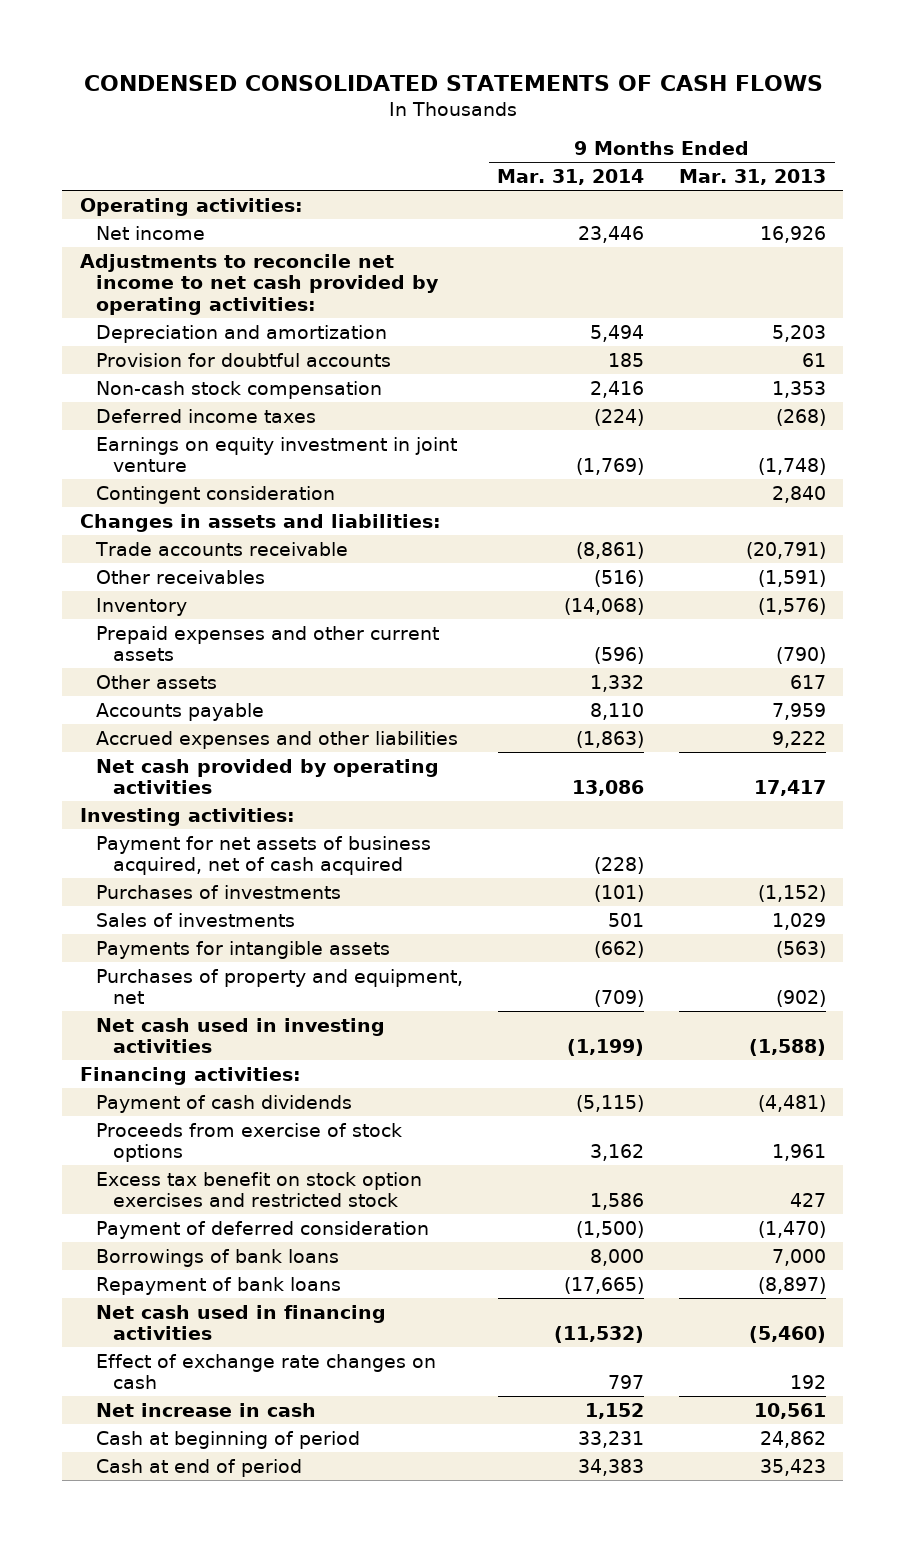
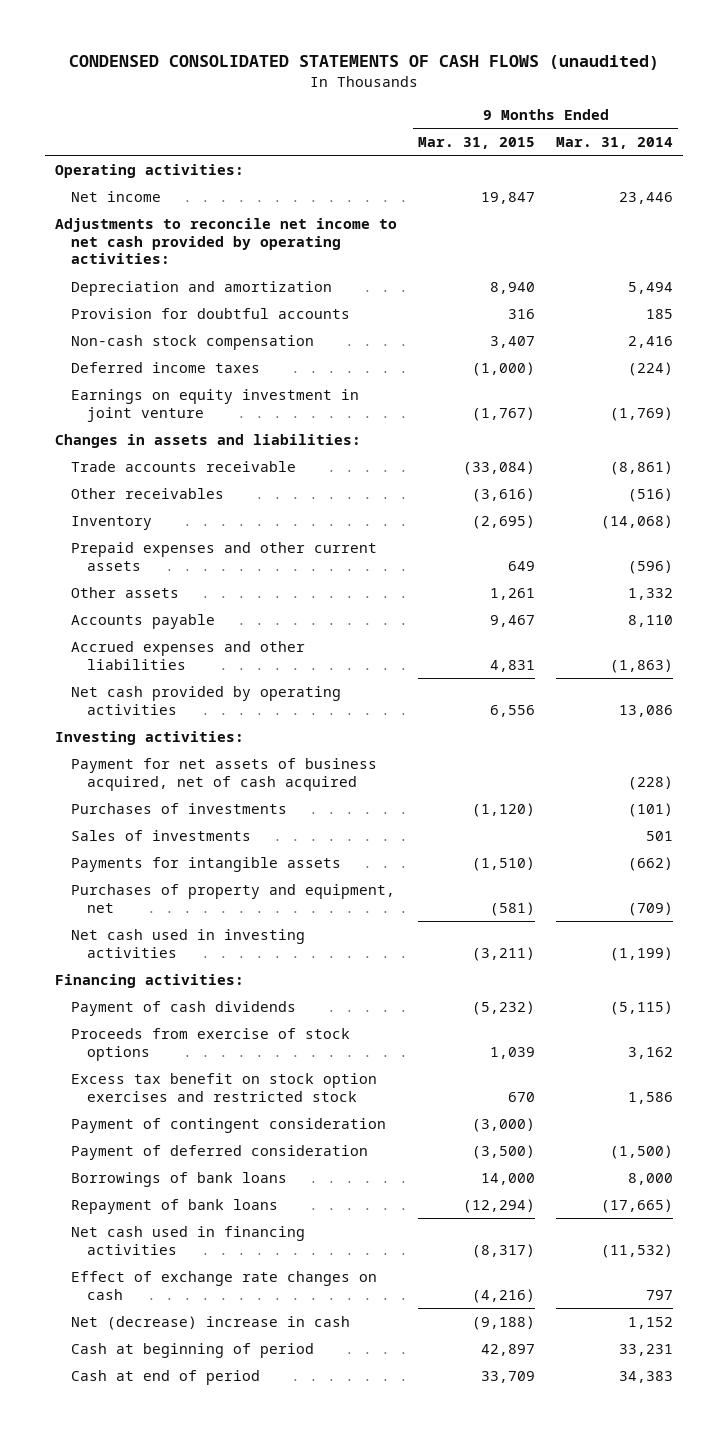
- CONDENSED CONSOLIDATED STATEMENTS OF CASH FLOWS
+ CONDENSED CONSOLIDATED STATEMENTS OF CASH FLOWS (unaudited)
- | 9 Months Ended Mar. 31, 2014 | 9 Months Ended Mar. 31, 2013
+ | 9 Months Ended Mar. 31, 2015 | 9 Months Ended Mar. 31, 2014
- Contingent consideration | | 2,840
+ Payment of contingent consideration | (3,000) |
- Net increase in cash | 1,152 | 10,561
+ Net (decrease) increase in cash | (9,188) | 1,152

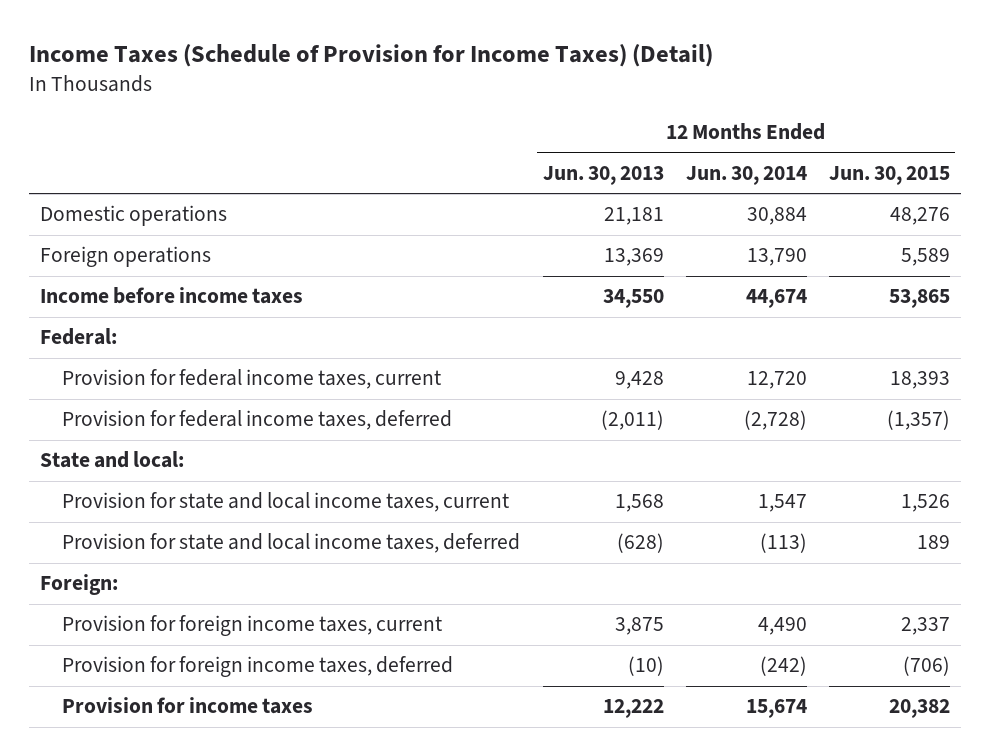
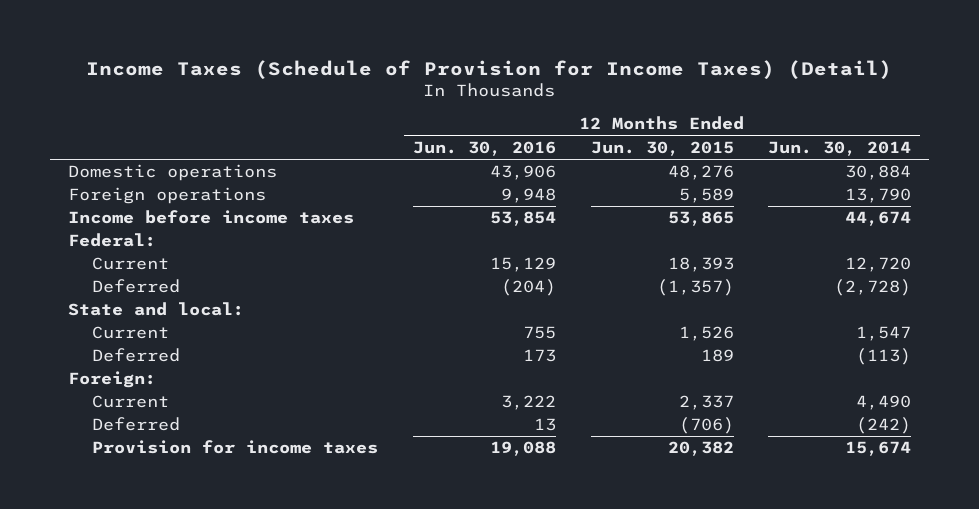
- | 12 Months Ended Jun. 30, 2013 | 12 Months Ended Jun. 30, 2014 | 12 Months Ended Jun. 30, 2015
+ | 12 Months Ended Jun. 30, 2016 | 12 Months Ended Jun. 30, 2015 | 12 Months Ended Jun. 30, 2014
- Provision for federal income taxes, current | 9,428 | 12,720 | 18,393
- Provision for federal income taxes, deferred | (2,011) | (2,728) | (1,357)
+ Current | 15,129 | 18,393 | 12,720
+ Deferred | (204) | (1,357) | (2,728)
- Provision for state and local income taxes, current | 1,568 | 1,547 | 1,526
- Provision for state and local income taxes, deferred | (628) | (113) | 189
+ Current | 755 | 1,526 | 1,547
+ Deferred | 173 | 189 | (113)
- Provision for foreign income taxes, current | 3,875 | 4,490 | 2,337
- Provision for foreign income taxes, deferred | (10) | (242) | (706)
+ Current | 3,222 | 2,337 | 4,490
+ Deferred | 13 | (706) | (242)

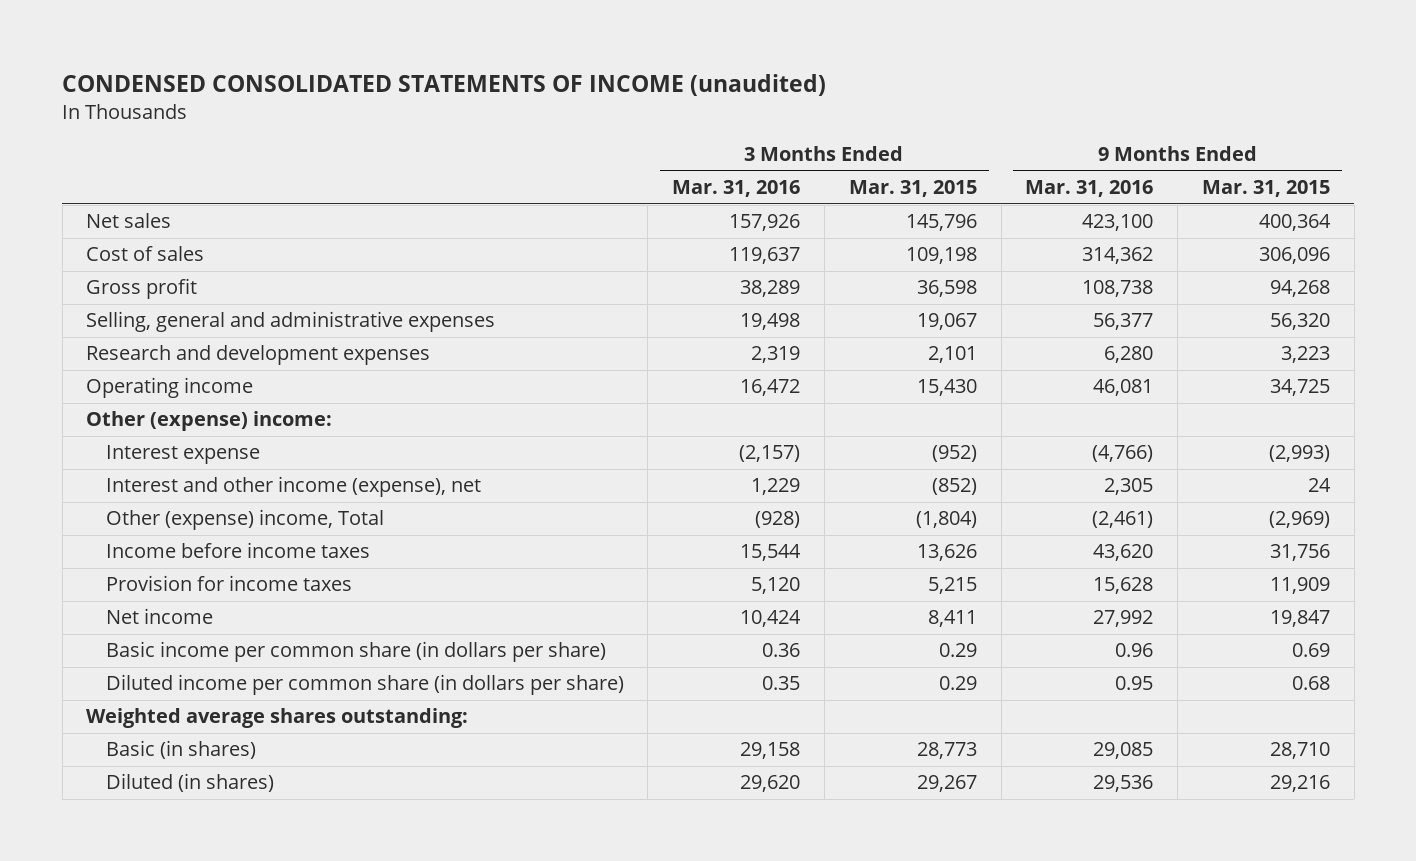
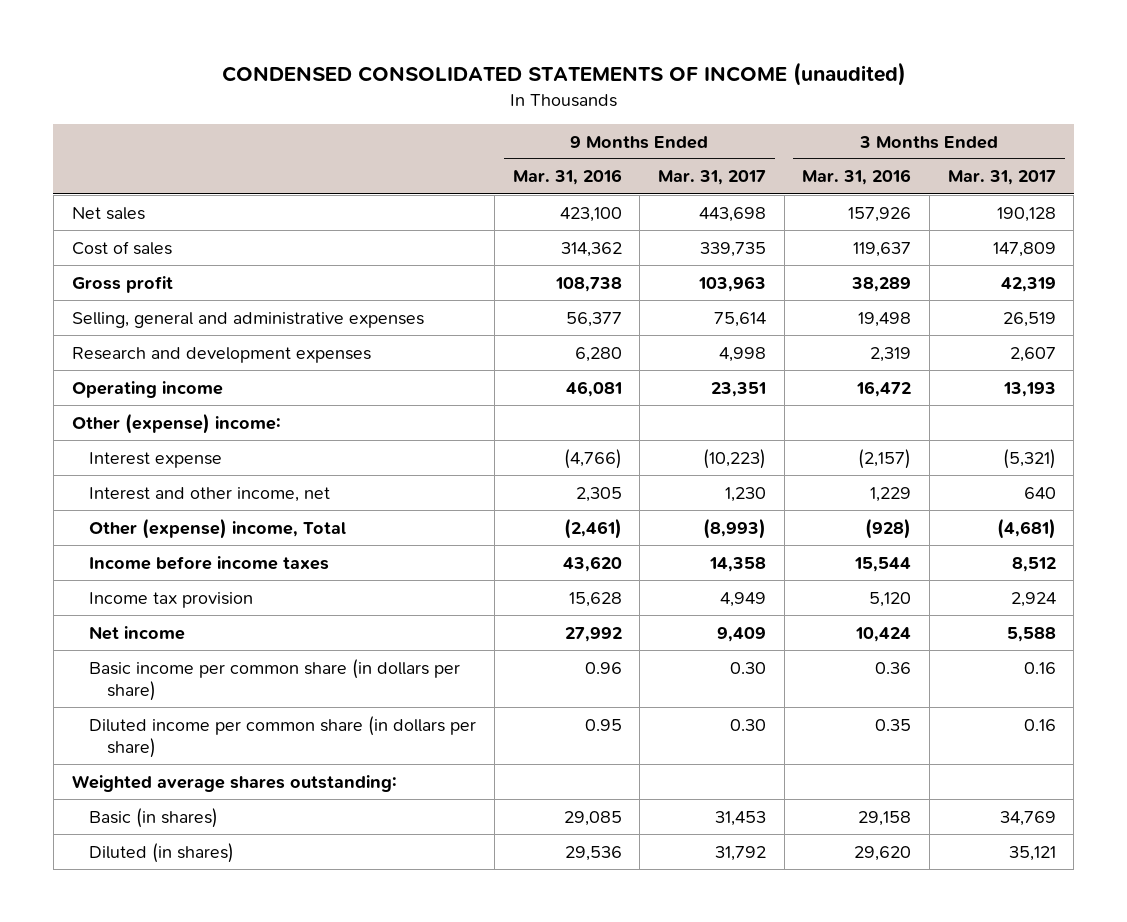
- | 3 Months Ended Mar. 31, 2016 | 3 Months Ended Mar. 31, 2015 | 9 Months Ended Mar. 31, 2016 | 9 Months Ended Mar. 31, 2015
+ | 9 Months Ended Mar. 31, 2016 | 9 Months Ended Mar. 31, 2017 | 3 Months Ended Mar. 31, 2016 | 3 Months Ended Mar. 31, 2017
- Interest and other income (expense), net | 1,229 | (852) | 2,305 | 24
+ Interest and other income, net | 2,305 | 1,230 | 1,229 | 640
- Provision for income taxes | 5,120 | 5,215 | 15,628 | 11,909
+ Income tax provision | 15,628 | 4,949 | 5,120 | 2,924

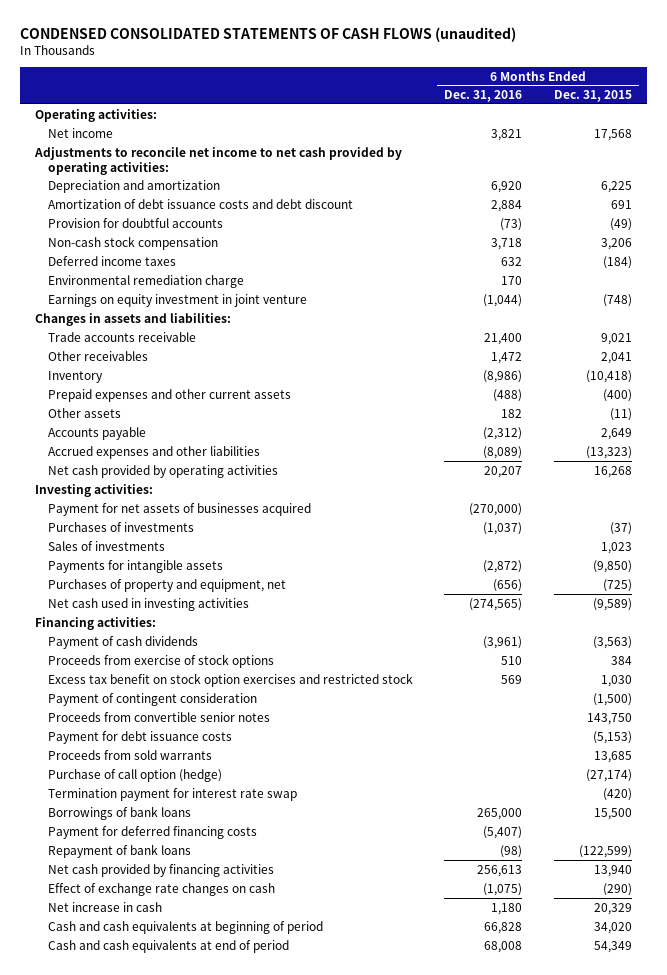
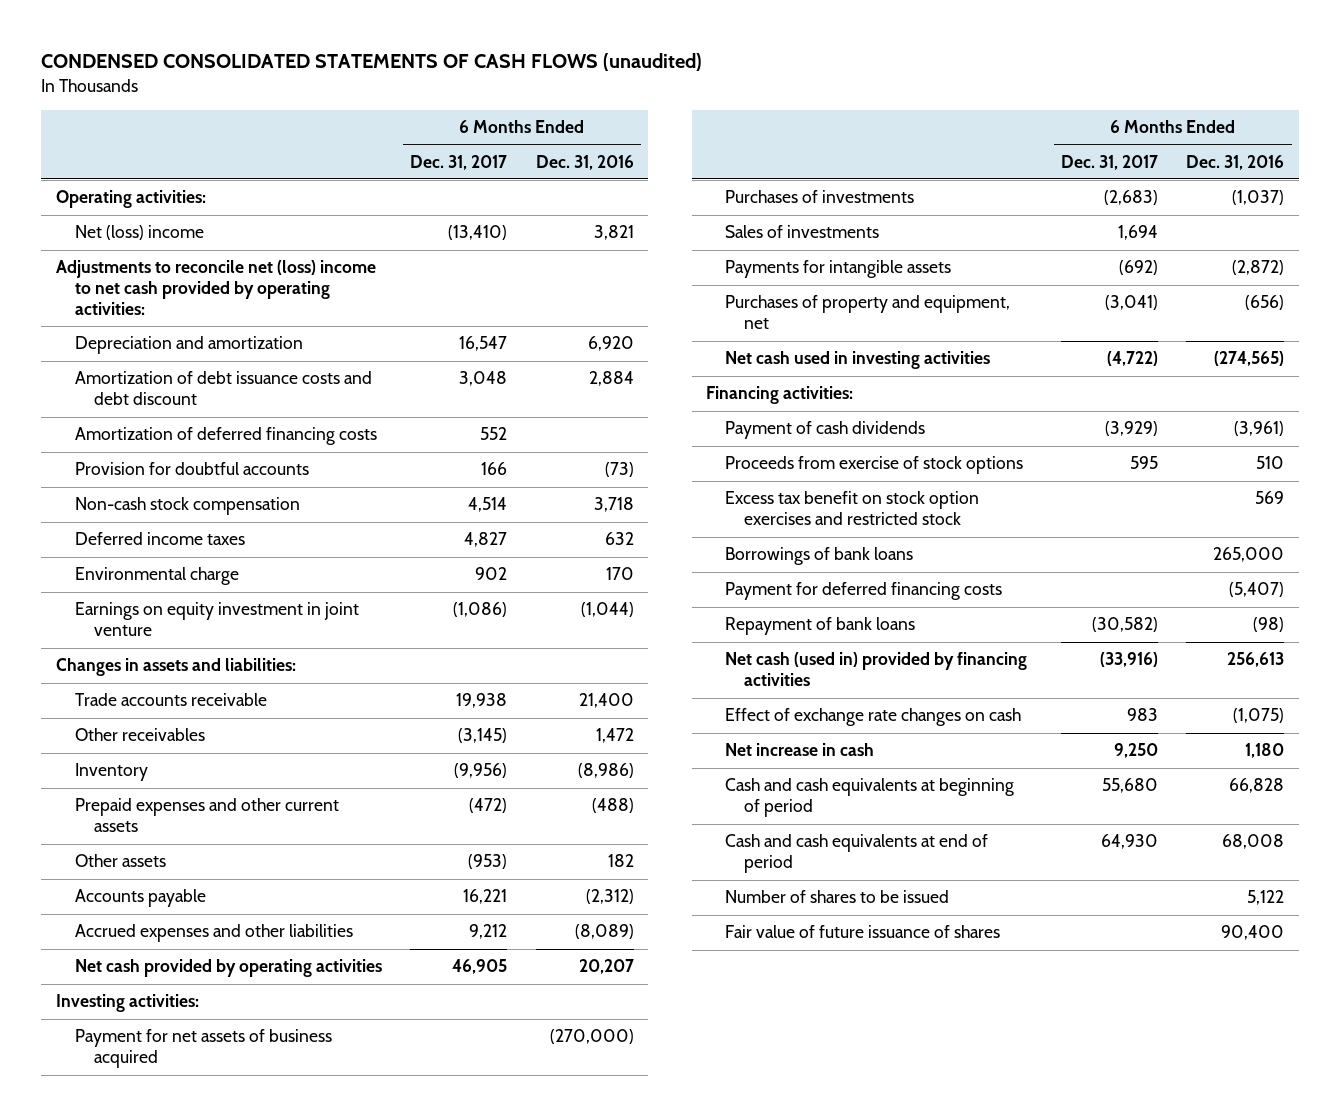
- | 6 Months Ended Dec. 31, 2016 | 6 Months Ended Dec. 31, 2015
+ | 6 Months Ended Dec. 31, 2017 | 6 Months Ended Dec. 31, 2016
- Net income | 3,821 | 17,568
- Adjustments to reconcile net income to net cash provided by operating activities:
+ Net (loss) income | (13,410) | 3,821
+ Adjustments to reconcile net (loss) income to net cash provided by operating activities:
+ Amortization of deferred financing costs | 552 |
- Environmental remediation charge | 170 |
+ Environmental charge | 902 | 170
- Payment for net assets of businesses acquired | (270,000) |
+ Payment for net assets of business acquired | | (270,000)
- Payment of contingent consideration | | (1,500)
- Proceeds from convertible senior notes | | 143,750
- Payment for debt issuance costs | | (5,153)
- Proceeds from sold warrants | | 13,685
- Purchase of call option (hedge) | | (27,174)
- Termination payment for interest rate swap | | (420)
- Net cash provided by financing activities | 256,613 | 13,940
+ Net cash (used in) provided by financing activities | (33,916) | 256,613
+ Number of shares to be issued | | 5,122
+ Fair value of future issuance of shares | | 90,400

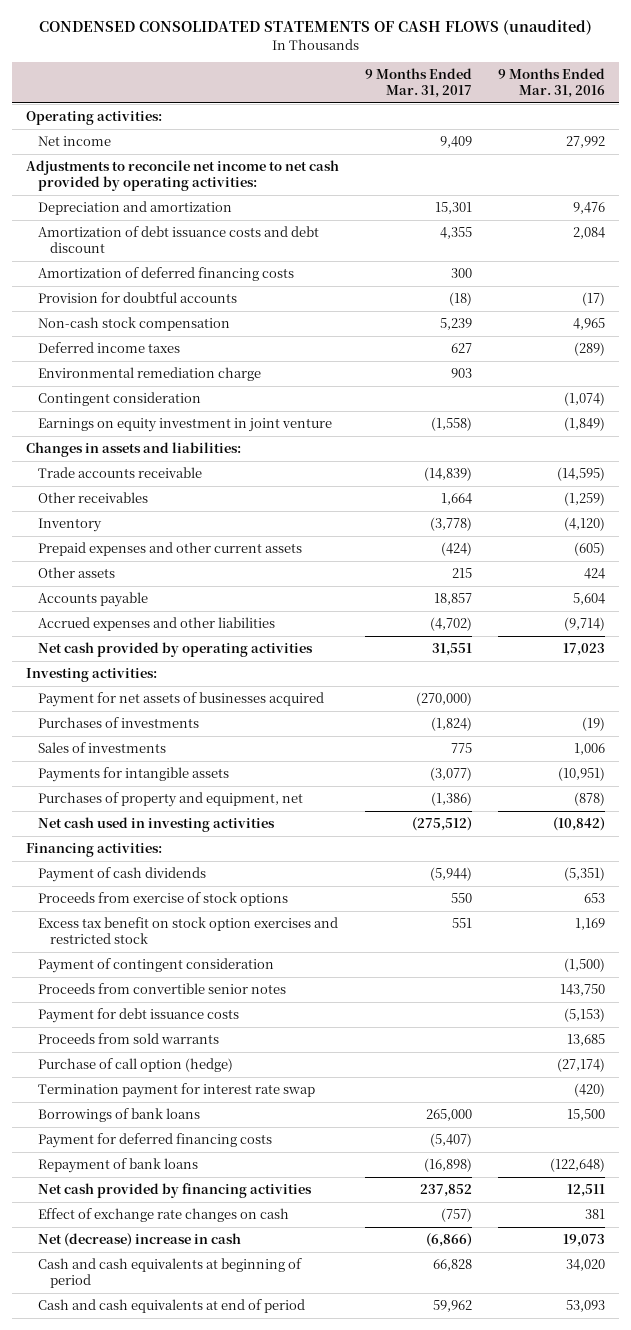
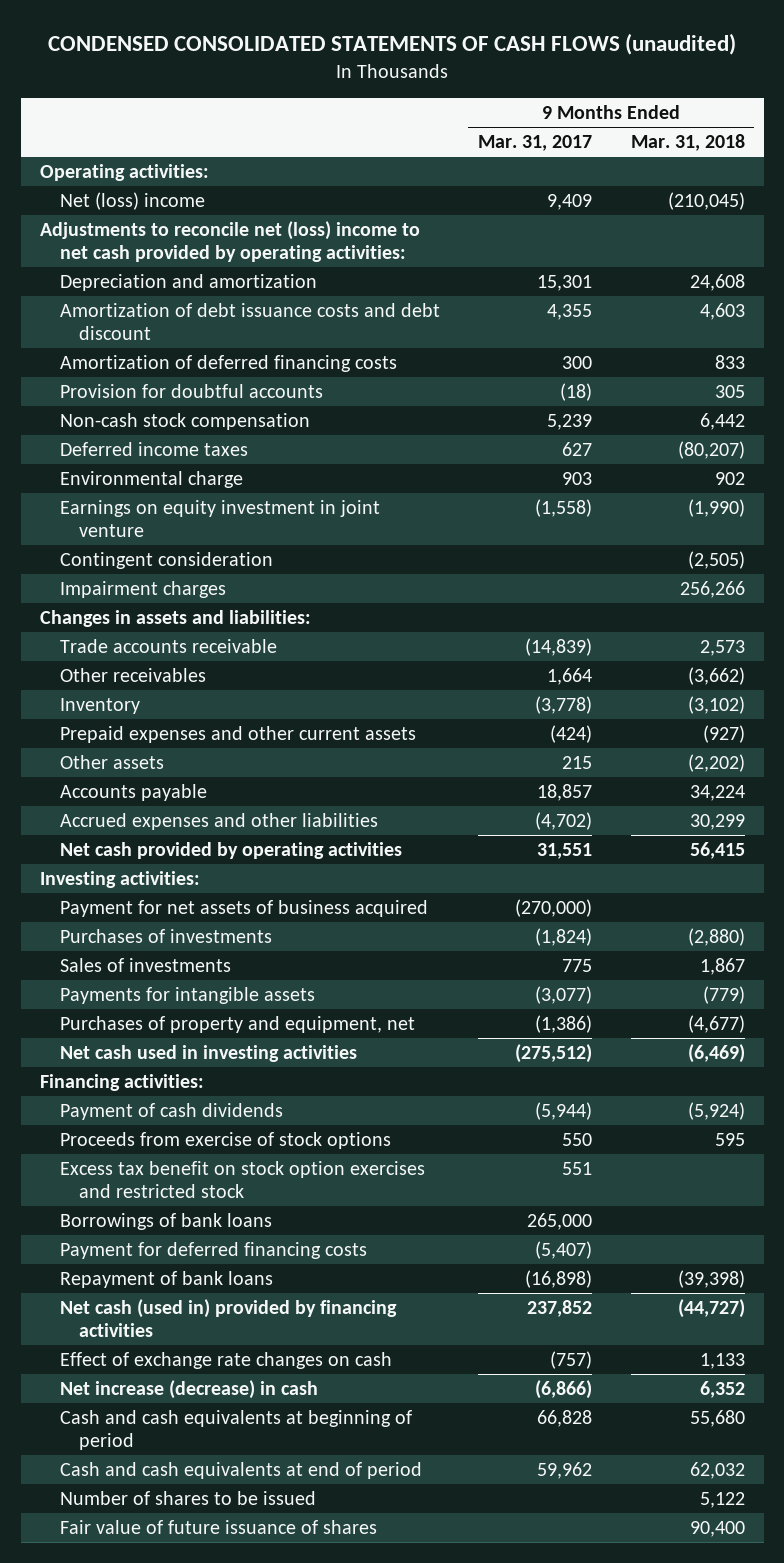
- | 9 Months Ended Mar. 31, 2017 | 9 Months Ended Mar. 31, 2016
+ | 9 Months Ended Mar. 31, 2017 | 9 Months Ended Mar. 31, 2018
- Net income | 9,409 | 27,992
- Adjustments to reconcile net income to net cash provided by operating activities:
+ Net (loss) income | 9,409 | (210,045)
+ Adjustments to reconcile net (loss) income to net cash provided by operating activities:
- Environmental remediation charge | 903 |
+ Environmental charge | 903 | 902
moved down: Contingent consideration | | (2,505)
+ Impairment charges | | 256,266
- Payment for net assets of businesses acquired | (270,000) |
+ Payment for net assets of business acquired | (270,000) |
- Payment of contingent consideration | | (1,500)
- Proceeds from convertible senior notes | | 143,750
- Payment for debt issuance costs | | (5,153)
- Proceeds from sold warrants | | 13,685
- Purchase of call option (hedge) | | (27,174)
- Termination payment for interest rate swap | | (420)
- Net cash provided by financing activities | 237,852 | 12,511
+ Net cash (used in) provided by financing activities | 237,852 | (44,727)
- Net (decrease) increase in cash | (6,866) | 19,073
+ Net increase (decrease) in cash | (6,866) | 6,352
+ Number of shares to be issued | | 5,122
+ Fair value of future issuance of shares | | 90,400

